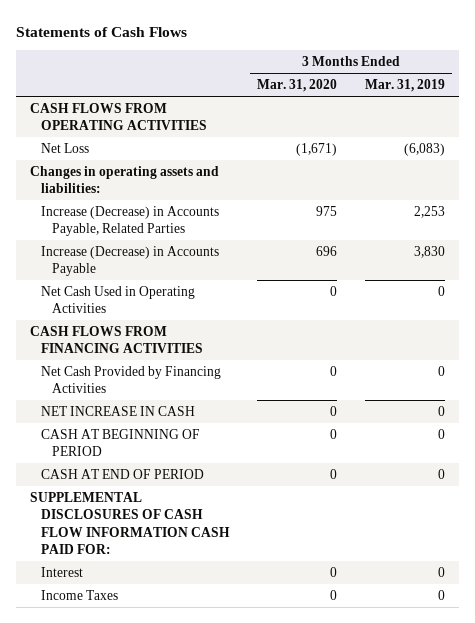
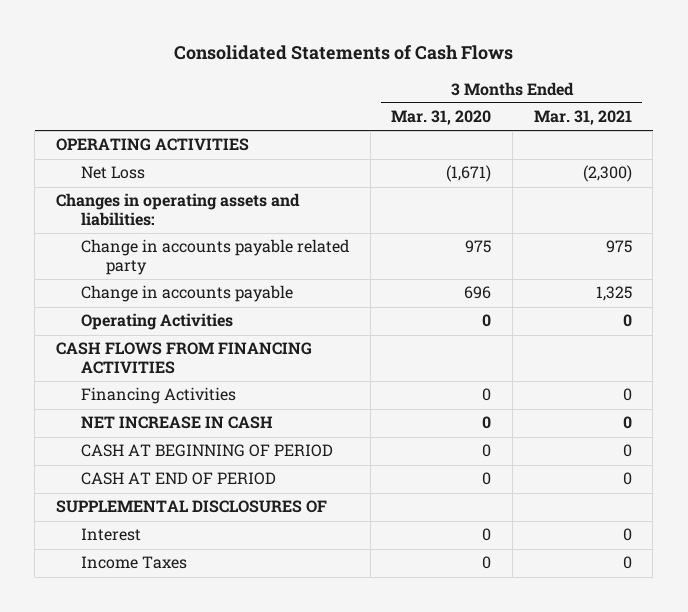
- Statements of Cash Flows
+ Consolidated Statements of Cash Flows
- | 3 Months Ended Mar. 31, 2020 | 3 Months Ended Mar. 31, 2019
+ | 3 Months Ended Mar. 31, 2020 | 3 Months Ended Mar. 31, 2021
- CASH FLOWS FROM OPERATING ACTIVITIES
+ OPERATING ACTIVITIES
- Increase (Decrease) in Accounts Payable, Related Parties | 975 | 2,253
- Increase (Decrease) in Accounts Payable | 696 | 3,830
- Net Cash Used in Operating Activities | 0 | 0
+ Change in accounts payable related party | 975 | 975
+ Change in accounts payable | 696 | 1,325
+ Operating Activities | 0 | 0
- Net Cash Provided by Financing Activities | 0 | 0
+ Financing Activities | 0 | 0
- SUPPLEMENTAL DISCLOSURES OF CASH FLOW INFORMATION CASH PAID FOR:
+ SUPPLEMENTAL DISCLOSURES OF

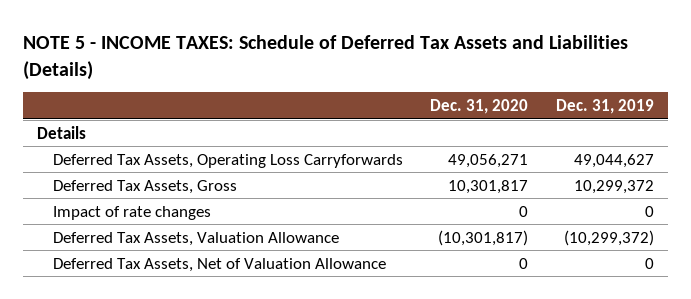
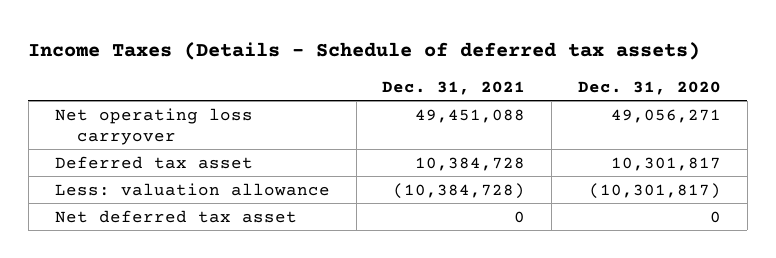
- NOTE 5 - INCOME TAXES: Schedule of Deferred Tax Assets and Liabilities (Details)
+ Income Taxes (Details - Schedule of deferred tax assets)
- | Dec. 31, 2020 | Dec. 31, 2019
+ | Dec. 31, 2021 | Dec. 31, 2020
- Details
- Deferred Tax Assets, Operating Loss Carryforwards | 49,056,271 | 49,044,627
- Deferred Tax Assets, Gross | 10,301,817 | 10,299,372
- Impact of rate changes | 0 | 0
- Deferred Tax Assets, Valuation Allowance | (10,301,817) | (10,299,372)
- Deferred Tax Assets, Net of Valuation Allowance | 0 | 0
+ Net operating loss carryover | 49,451,088 | 49,056,271
+ Deferred tax asset | 10,384,728 | 10,301,817
+ Less: valuation allowance | (10,384,728) | (10,301,817)
+ Net deferred tax asset | 0 | 0

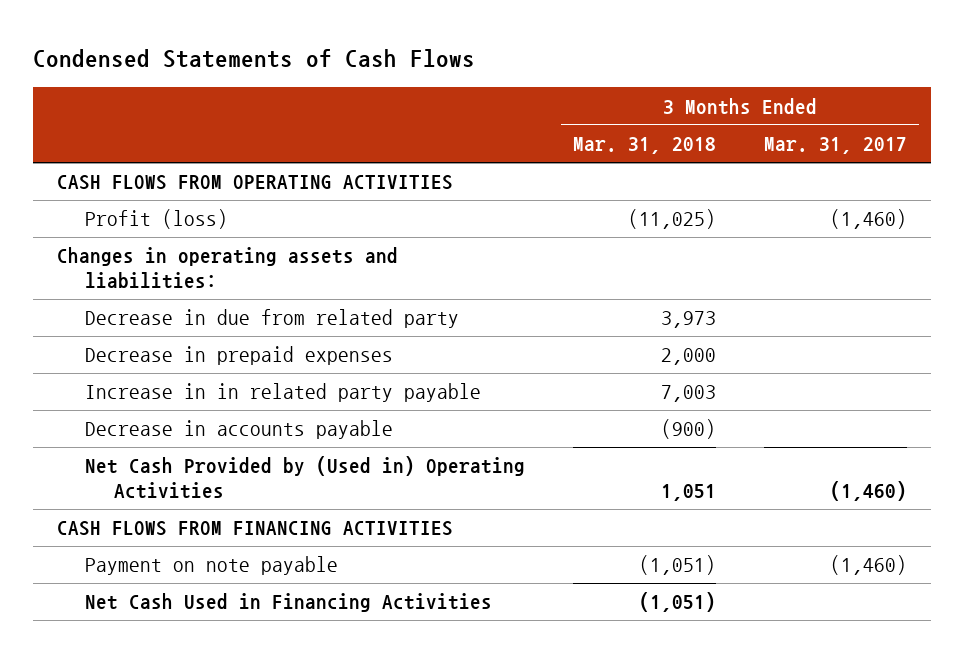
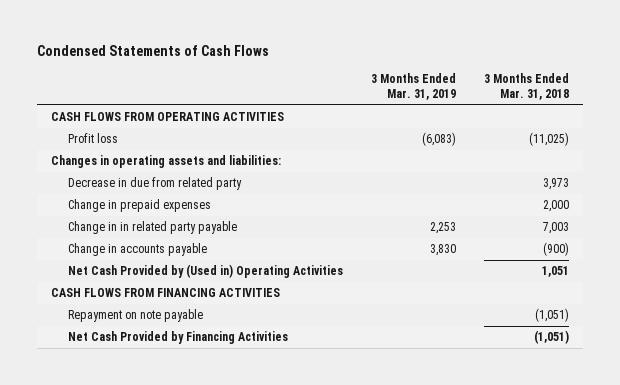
- | 3 Months Ended Mar. 31, 2018 | 3 Months Ended Mar. 31, 2017
+ | 3 Months Ended Mar. 31, 2019 | 3 Months Ended Mar. 31, 2018
- Profit (loss) | (11,025) | (1,460)
+ Profit loss | (6,083) | (11,025)
- Decrease in prepaid expenses | 2,000 |
- Increase in in related party payable | 7,003 |
- Decrease in accounts payable | (900) |
+ Change in prepaid expenses | | 2,000
+ Change in in related party payable | 2,253 | 7,003
+ Change in accounts payable | 3,830 | (900)
- Payment on note payable | (1,051) | (1,460)
- Net Cash Used in Financing Activities | (1,051) |
+ Repayment on note payable | | (1,051)
+ Net Cash Provided by Financing Activities | | (1,051)

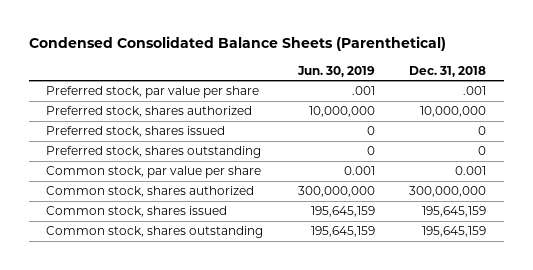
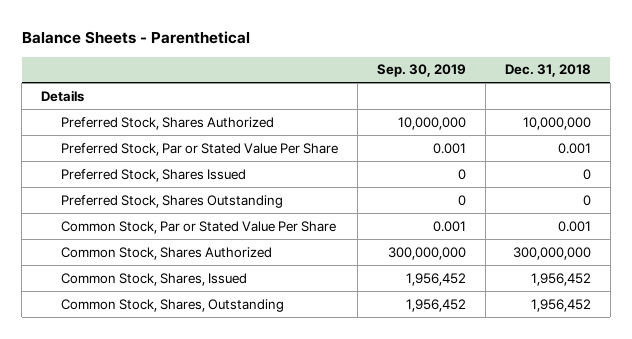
- Condensed Consolidated Balance Sheets (Parenthetical)
+ Balance Sheets - Parenthetical
- | Jun. 30, 2019 | Dec. 31, 2018
+ | Sep. 30, 2019 | Dec. 31, 2018
- Preferred stock, par value per share | .001 | .001
- Preferred stock, shares authorized | 10,000,000 | 10,000,000
- Preferred stock, shares issued | 0 | 0
- Preferred stock, shares outstanding | 0 | 0
- Common stock, par value per share | 0.001 | 0.001
- Common stock, shares authorized | 300,000,000 | 300,000,000
- Common stock, shares issued | 195,645,159 | 195,645,159
- Common stock, shares outstanding | 195,645,159 | 195,645,159
+ Details
+ Preferred Stock, Shares Authorized | 10,000,000 | 10,000,000
+ Preferred Stock, Par or Stated Value Per Share | 0.001 | 0.001
+ Preferred Stock, Shares Issued | 0 | 0
+ Preferred Stock, Shares Outstanding | 0 | 0
+ Common Stock, Par or Stated Value Per Share | 0.001 | 0.001
+ Common Stock, Shares Authorized | 300,000,000 | 300,000,000
+ Common Stock, Shares, Issued | 1,956,452 | 1,956,452
+ Common Stock, Shares, Outstanding | 1,956,452 | 1,956,452

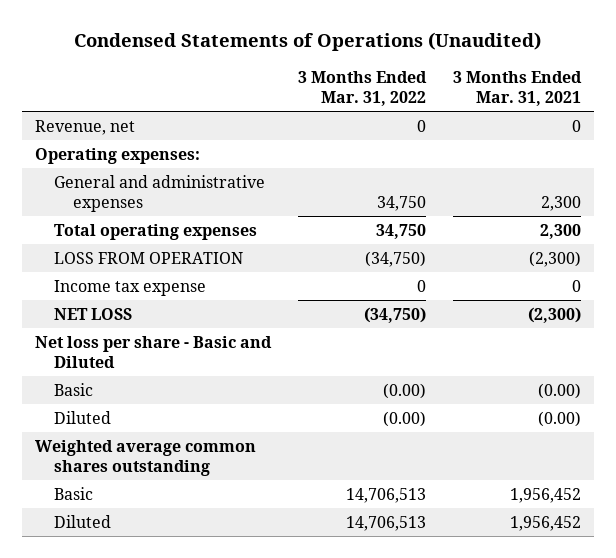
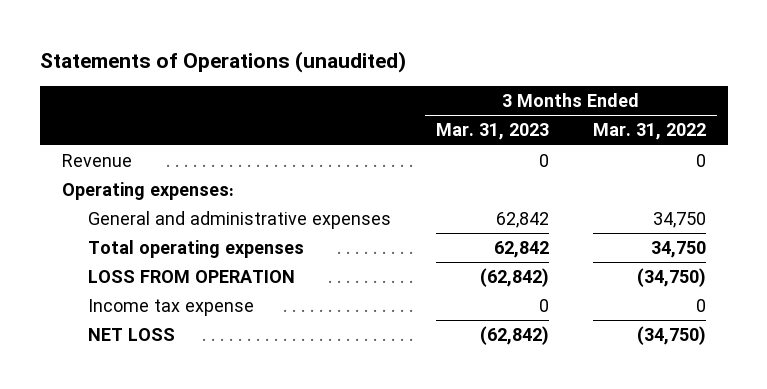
- Condensed Statements of Operations (Unaudited)
+ Statements of Operations (unaudited)
- | 3 Months Ended Mar. 31, 2022 | 3 Months Ended Mar. 31, 2021
+ | 3 Months Ended Mar. 31, 2023 | 3 Months Ended Mar. 31, 2022
- Revenue, net | 0 | 0
+ Revenue | 0 | 0
- Net loss per share - Basic and Diluted
- Basic | (0.00) | (0.00)
- Diluted | (0.00) | (0.00)
- Weighted average common shares outstanding
- Basic | 14,706,513 | 1,956,452
- Diluted | 14,706,513 | 1,956,452

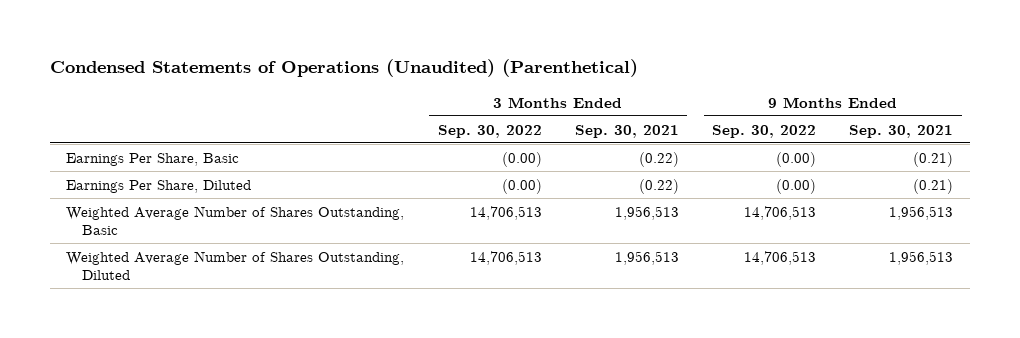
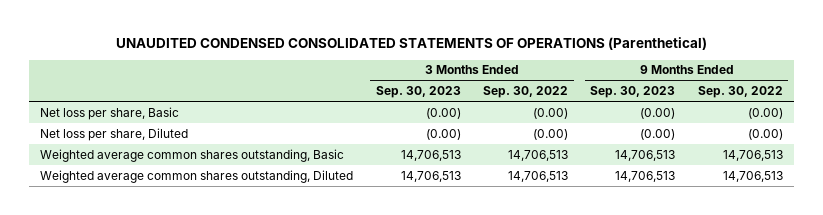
- Condensed Statements of Operations (Unaudited) (Parenthetical)
+ UNAUDITED CONDENSED CONSOLIDATED STATEMENTS OF OPERATIONS (Parenthetical)
- | 3 Months Ended Sep. 30, 2022 | 3 Months Ended Sep. 30, 2021 | 9 Months Ended Sep. 30, 2022 | 9 Months Ended Sep. 30, 2021
+ | 3 Months Ended Sep. 30, 2023 | 3 Months Ended Sep. 30, 2022 | 9 Months Ended Sep. 30, 2023 | 9 Months Ended Sep. 30, 2022
- Earnings Per Share, Basic | (0.00) | (0.22) | (0.00) | (0.21)
- Earnings Per Share, Diluted | (0.00) | (0.22) | (0.00) | (0.21)
- Weighted Average Number of Shares Outstanding, Basic | 14,706,513 | 1,956,513 | 14,706,513 | 1,956,513
- Weighted Average Number of Shares Outstanding, Diluted | 14,706,513 | 1,956,513 | 14,706,513 | 1,956,513
+ Net loss per share, Basic | (0.00) | (0.00) | (0.00) | (0.00)
+ Net loss per share, Diluted | (0.00) | (0.00) | (0.00) | (0.00)
+ Weighted average common shares outstanding, Basic | 14,706,513 | 14,706,513 | 14,706,513 | 14,706,513
+ Weighted average common shares outstanding, Diluted | 14,706,513 | 14,706,513 | 14,706,513 | 14,706,513

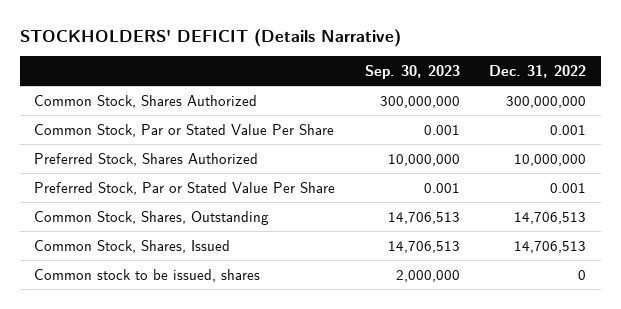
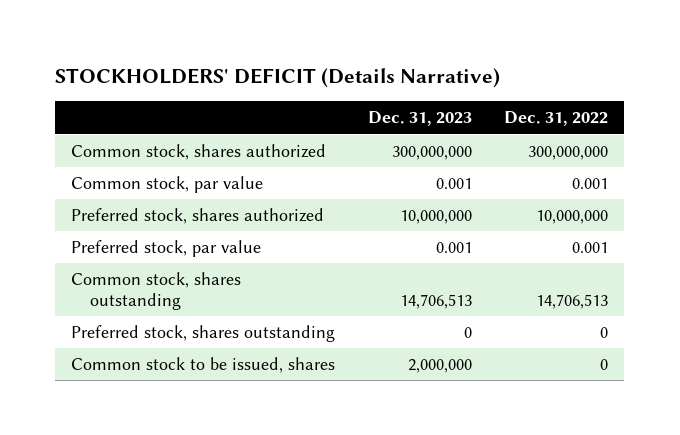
- | Sep. 30, 2023 | Dec. 31, 2022
+ | Dec. 31, 2023 | Dec. 31, 2022
- Common Stock, Shares Authorized | 300,000,000 | 300,000,000
- Common Stock, Par or Stated Value Per Share | 0.001 | 0.001
- Preferred Stock, Shares Authorized | 10,000,000 | 10,000,000
- Preferred Stock, Par or Stated Value Per Share | 0.001 | 0.001
- Common Stock, Shares, Outstanding | 14,706,513 | 14,706,513
- Common Stock, Shares, Issued | 14,706,513 | 14,706,513
+ Common stock, shares authorized | 300,000,000 | 300,000,000
+ Common stock, par value | 0.001 | 0.001
+ Preferred stock, shares authorized | 10,000,000 | 10,000,000
+ Preferred stock, par value | 0.001 | 0.001
+ Common stock, shares outstanding | 14,706,513 | 14,706,513
+ Preferred stock, shares outstanding | 0 | 0

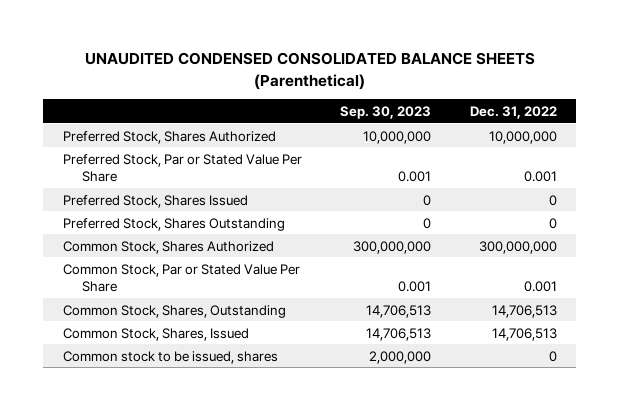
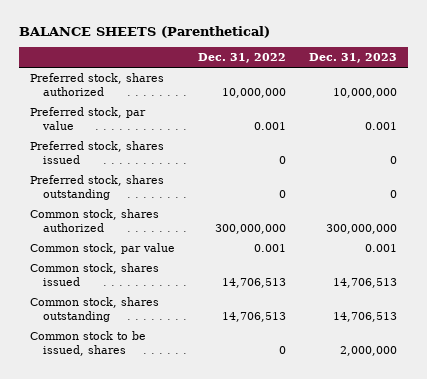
- UNAUDITED CONDENSED CONSOLIDATED BALANCE SHEETS (Parenthetical)
+ BALANCE SHEETS (Parenthetical)
- | Sep. 30, 2023 | Dec. 31, 2022
+ | Dec. 31, 2022 | Dec. 31, 2023
- Preferred Stock, Shares Authorized | 10,000,000 | 10,000,000
- Preferred Stock, Par or Stated Value Per Share | 0.001 | 0.001
- Preferred Stock, Shares Issued | 0 | 0
- Preferred Stock, Shares Outstanding | 0 | 0
- Common Stock, Shares Authorized | 300,000,000 | 300,000,000
- Common Stock, Par or Stated Value Per Share | 0.001 | 0.001
- Common Stock, Shares, Outstanding | 14,706,513 | 14,706,513
- Common Stock, Shares, Issued | 14,706,513 | 14,706,513
+ Preferred stock, shares authorized | 10,000,000 | 10,000,000
+ Preferred stock, par value | 0.001 | 0.001
+ Preferred stock, shares issued | 0 | 0
+ Preferred stock, shares outstanding | 0 | 0
+ Common stock, shares authorized | 300,000,000 | 300,000,000
+ Common stock, par value | 0.001 | 0.001
+ Common stock, shares issued | 14,706,513 | 14,706,513
+ Common stock, shares outstanding | 14,706,513 | 14,706,513

